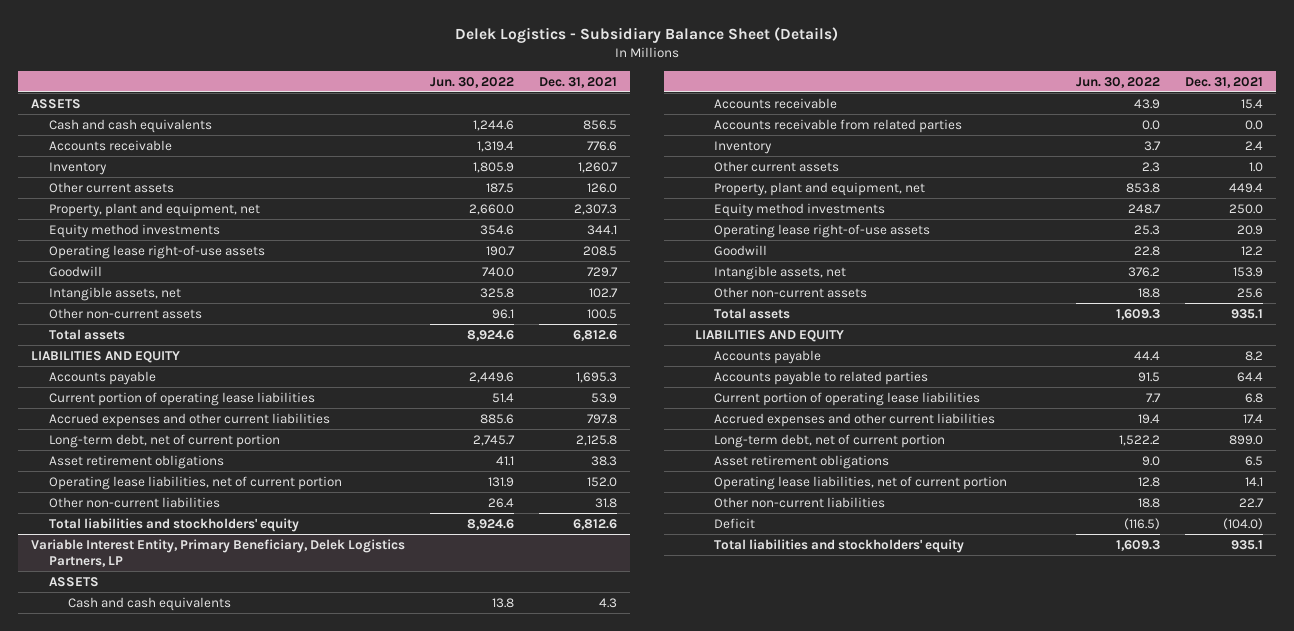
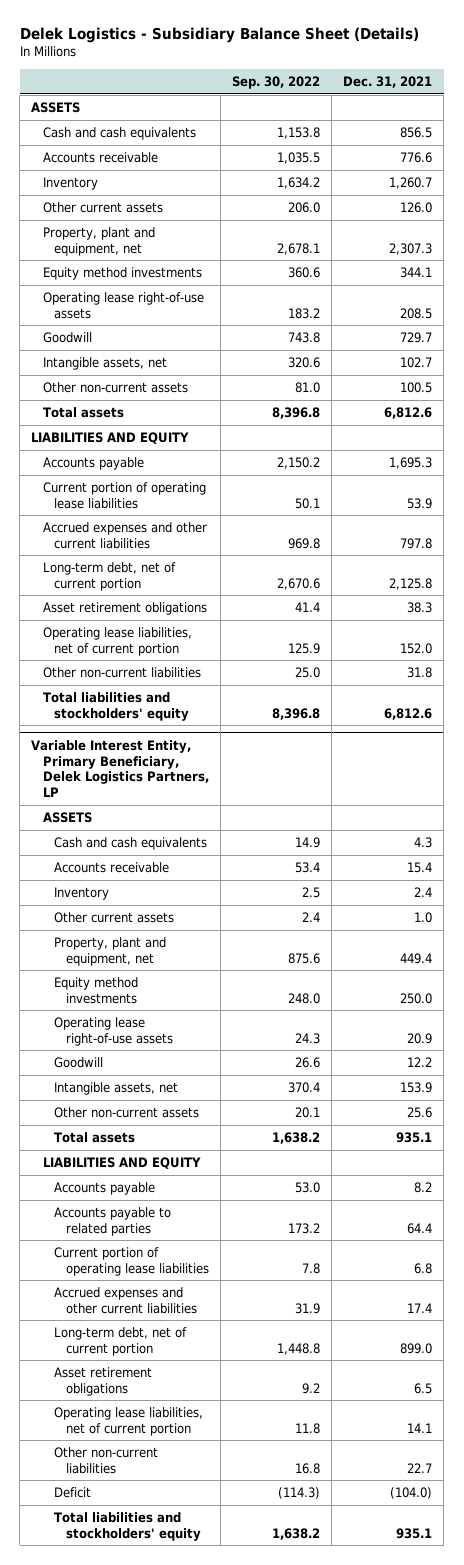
- | Jun. 30, 2022 | Dec. 31, 2021
+ | Sep. 30, 2022 | Dec. 31, 2021
@ Variable Interest Entity, Primary Beneficiary, Delek Logistics Partners, LP
- Accounts receivable from related parties | 0.0 | 0.0

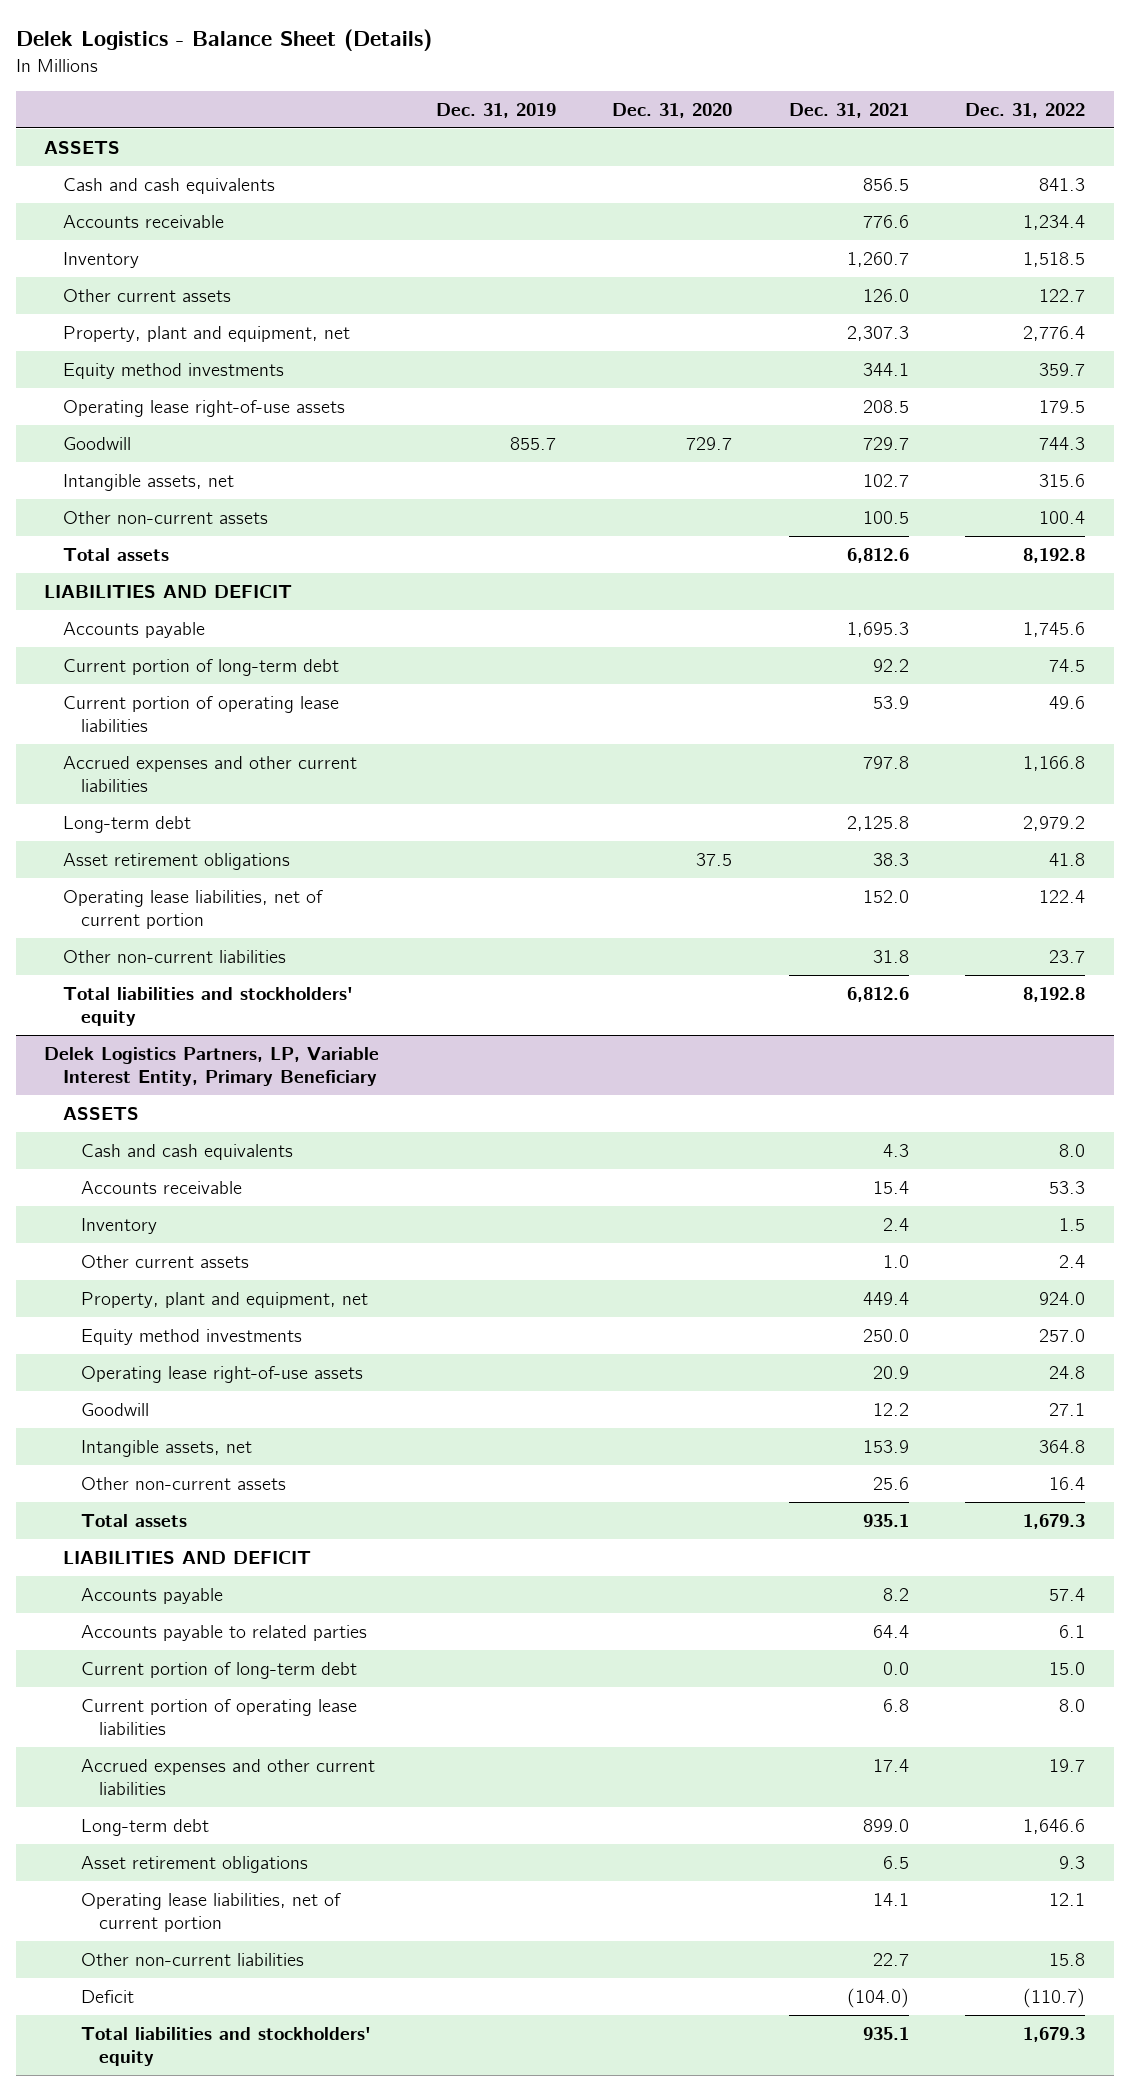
- Delek Logistics - Subsidiary Balance Sheet (Details)
+ Delek Logistics - Balance Sheet (Details)
- | Sep. 30, 2022 | Dec. 31, 2021
+ | Dec. 31, 2019 | Dec. 31, 2020 | Dec. 31, 2021 | Dec. 31, 2022
- LIABILITIES AND EQUITY
+ LIABILITIES AND DEFICIT
+ Current portion of long-term debt | | | 92.2 | 74.5
- Long-term debt, net of current portion | 2,670.6 | 2,125.8
+ Long-term debt | | | 2,125.8 | 2,979.2
- Variable Interest Entity, Primary Beneficiary, Delek Logistics Partners, LP
+ Delek Logistics Partners, LP, Variable Interest Entity, Primary Beneficiary
- LIABILITIES AND EQUITY
+ LIABILITIES AND DEFICIT
+ Current portion of long-term debt | | | 0.0 | 15.0
- Long-term debt, net of current portion | 1,448.8 | 899.0
+ Long-term debt | | | 899.0 | 1,646.6

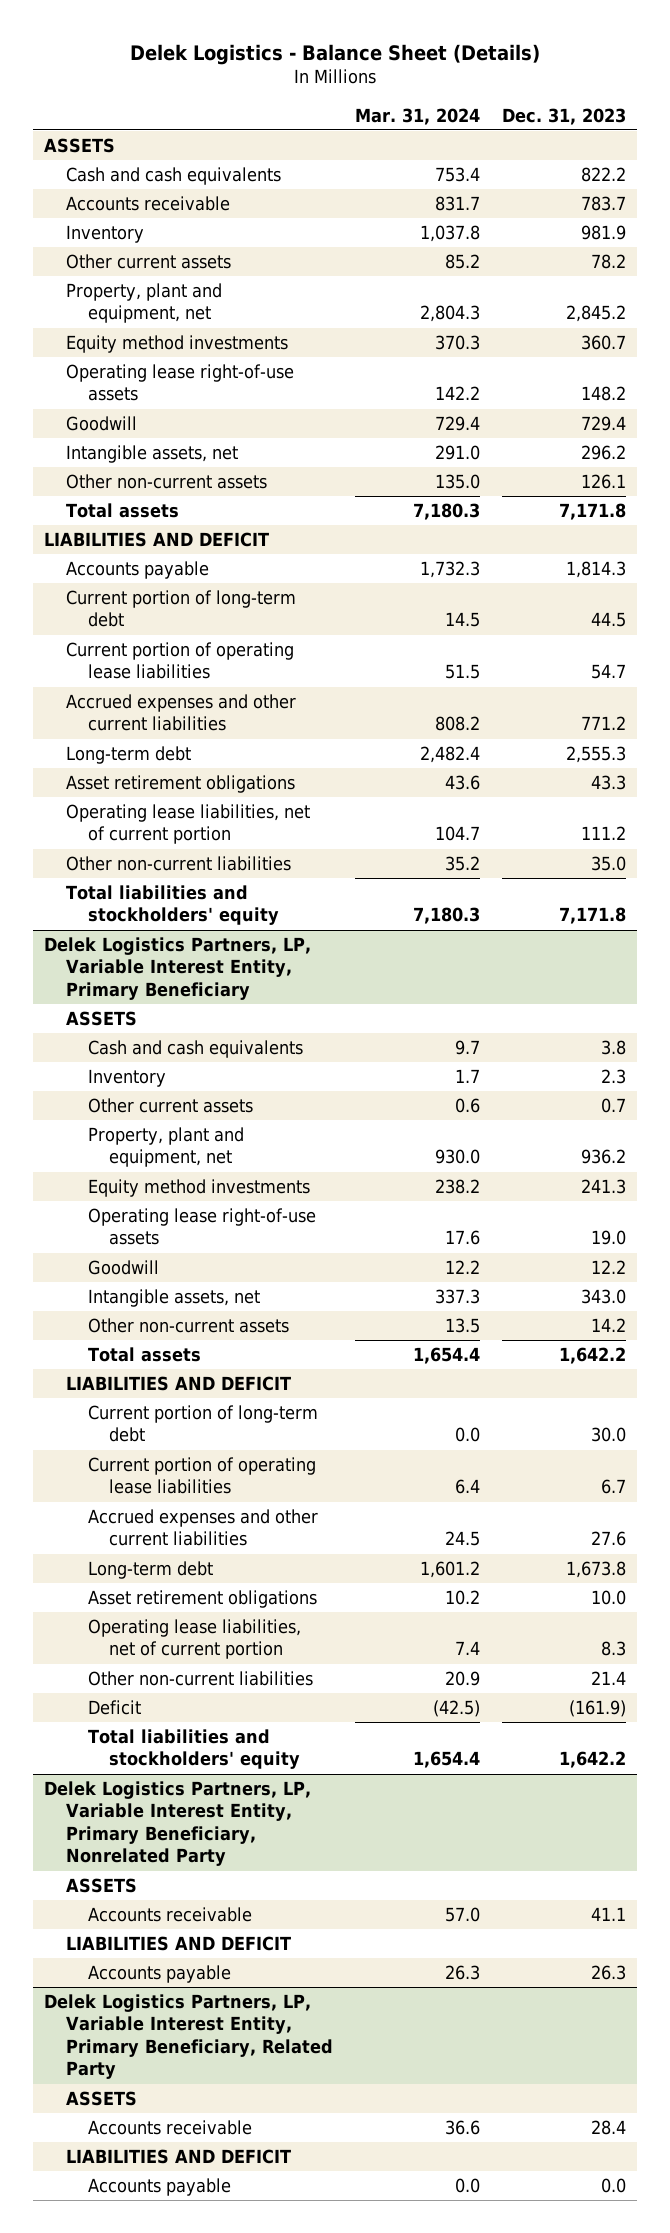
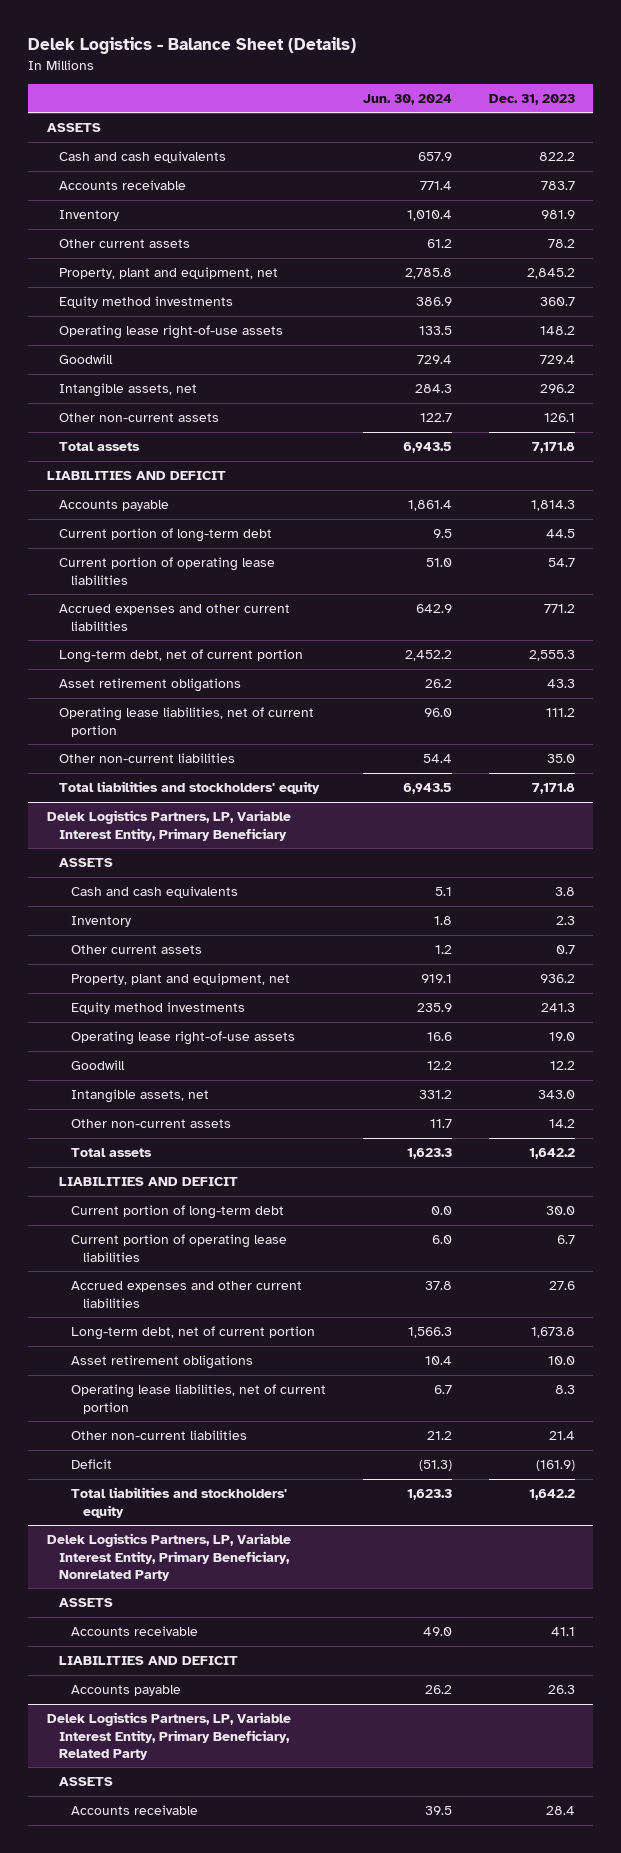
- | Mar. 31, 2024 | Dec. 31, 2023
+ | Jun. 30, 2024 | Dec. 31, 2023
- Long-term debt | 2,482.4 | 2,555.3
+ Long-term debt, net of current portion | 2,452.2 | 2,555.3
@ Delek Logistics Partners, LP, Variable Interest Entity, Primary Beneficiary
- Long-term debt | 1,601.2 | 1,673.8
+ Long-term debt, net of current portion | 1,566.3 | 1,673.8
@ Delek Logistics Partners, LP, Variable Interest Entity, Primary Beneficiary, Related Party
- LIABILITIES AND DEFICIT
- Accounts payable | 0.0 | 0.0

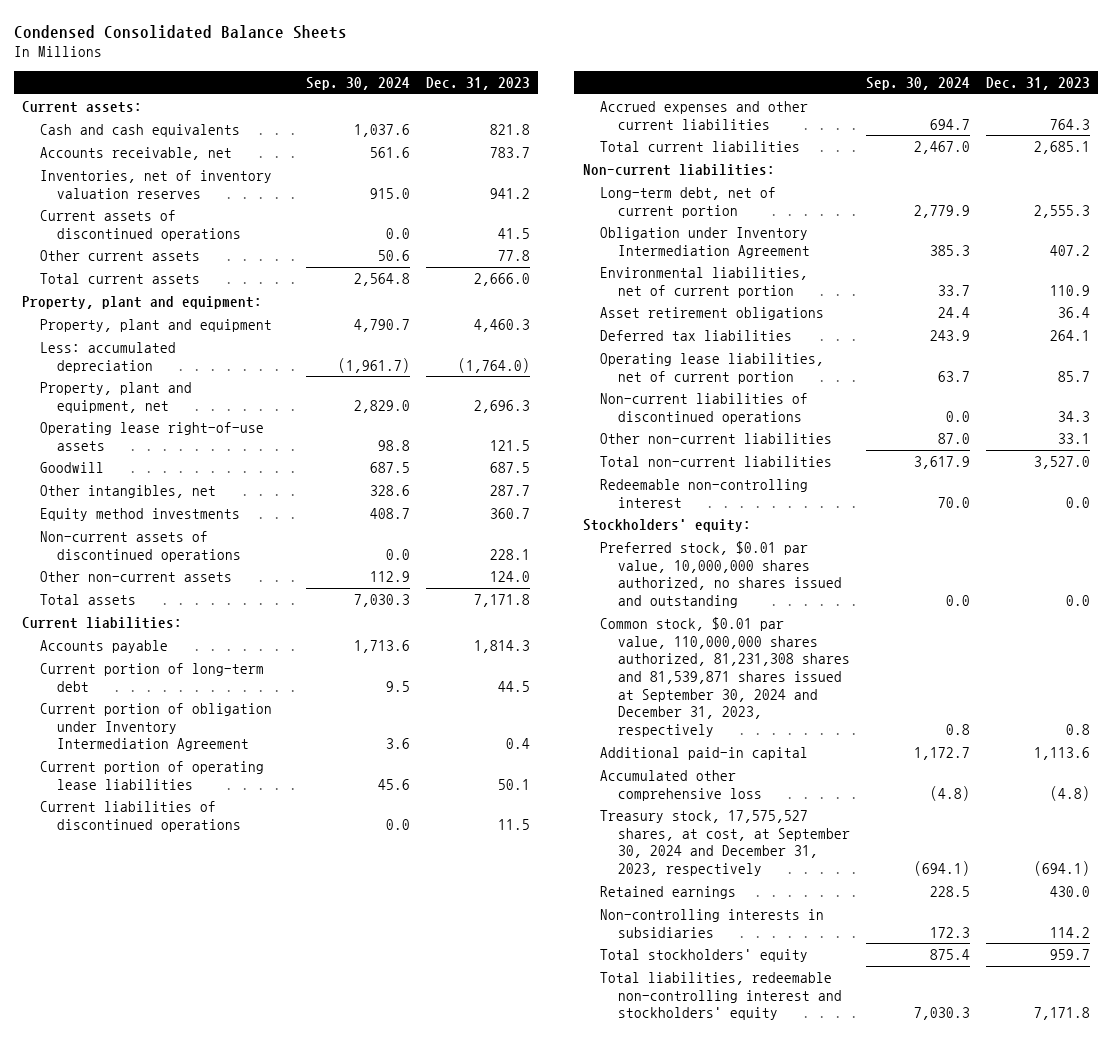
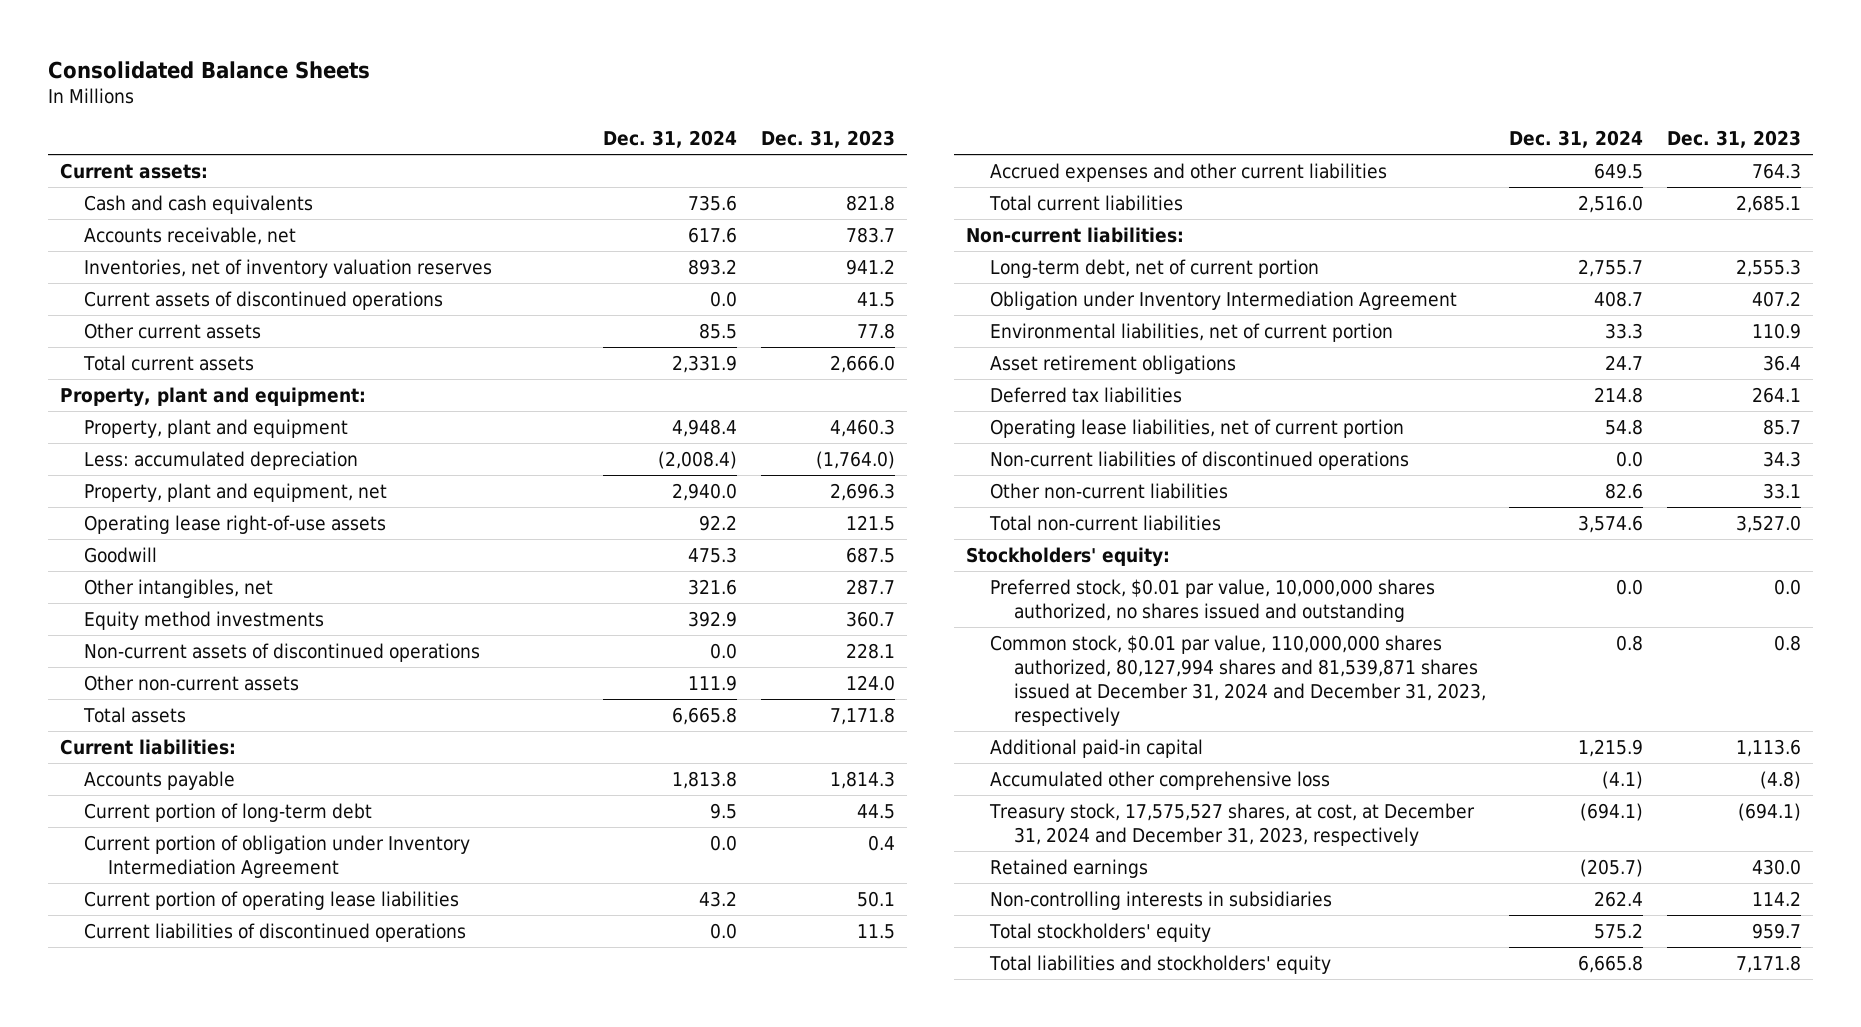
- Condensed Consolidated Balance Sheets
+ Consolidated Balance Sheets
- | Sep. 30, 2024 | Dec. 31, 2023
+ | Dec. 31, 2024 | Dec. 31, 2023
- Redeemable non-controlling interest | 70.0 | 0.0
- Common stock, $0.01 par value, 110,000,000 shares authorized, 81,231,308 shares and 81,539,871 shares issued at September 30, 2024 and December 31, 2023, respectively | 0.8 | 0.8
+ Common stock, $0.01 par value, 110,000,000 shares authorized, 80,127,994 shares and 81,539,871 shares issued at December 31, 2024 and December 31, 2023, respectively | 0.8 | 0.8
- Treasury stock, 17,575,527 shares, at cost, at September 30, 2024 and December 31, 2023, respectively | (694.1) | (694.1)
+ Treasury stock, 17,575,527 shares, at cost, at December 31, 2024 and December 31, 2023, respectively | (694.1) | (694.1)
- Total liabilities, redeemable non-controlling interest and stockholders' equity | 7,030.3 | 7,171.8
+ Total liabilities and stockholders' equity | 6,665.8 | 7,171.8

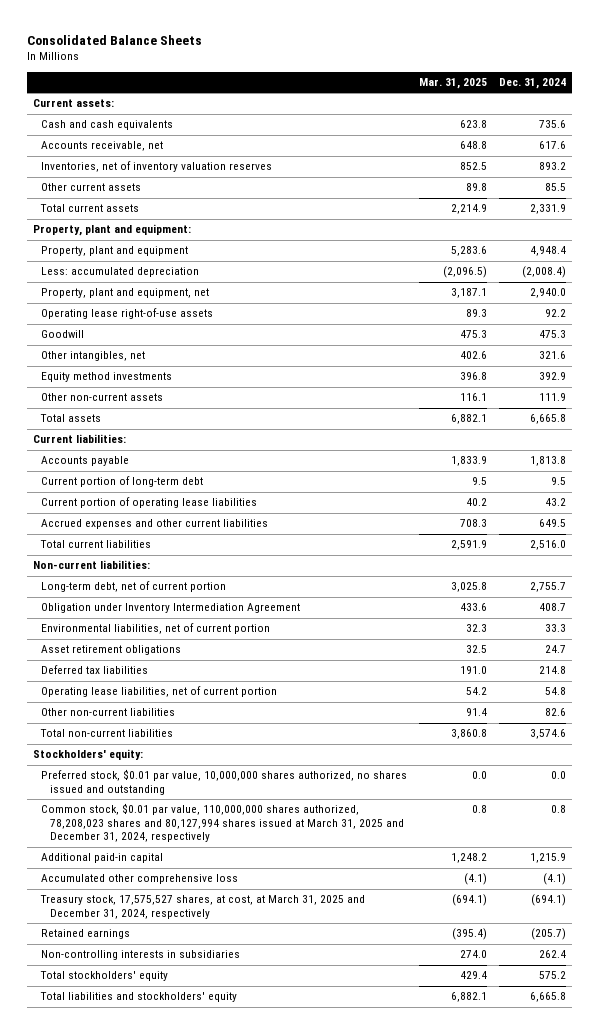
- | Dec. 31, 2024 | Dec. 31, 2023
+ | Mar. 31, 2025 | Dec. 31, 2024
- Current assets of discontinued operations | 0.0 | 41.5
- Non-current assets of discontinued operations | 0.0 | 228.1
- Current portion of obligation under Inventory Intermediation Agreement | 0.0 | 0.4
- Current liabilities of discontinued operations | 0.0 | 11.5
- Non-current liabilities of discontinued operations | 0.0 | 34.3
- Common stock, $0.01 par value, 110,000,000 shares authorized, 80,127,994 shares and 81,539,871 shares issued at December 31, 2024 and December 31, 2023, respectively | 0.8 | 0.8
+ Common stock, $0.01 par value, 110,000,000 shares authorized, 78,208,023 shares and 80,127,994 shares issued at March 31, 2025 and December 31, 2024, respectively | 0.8 | 0.8
- Treasury stock, 17,575,527 shares, at cost, at December 31, 2024 and December 31, 2023, respectively | (694.1) | (694.1)
+ Treasury stock, 17,575,527 shares, at cost, at March 31, 2025 and December 31, 2024, respectively | (694.1) | (694.1)

